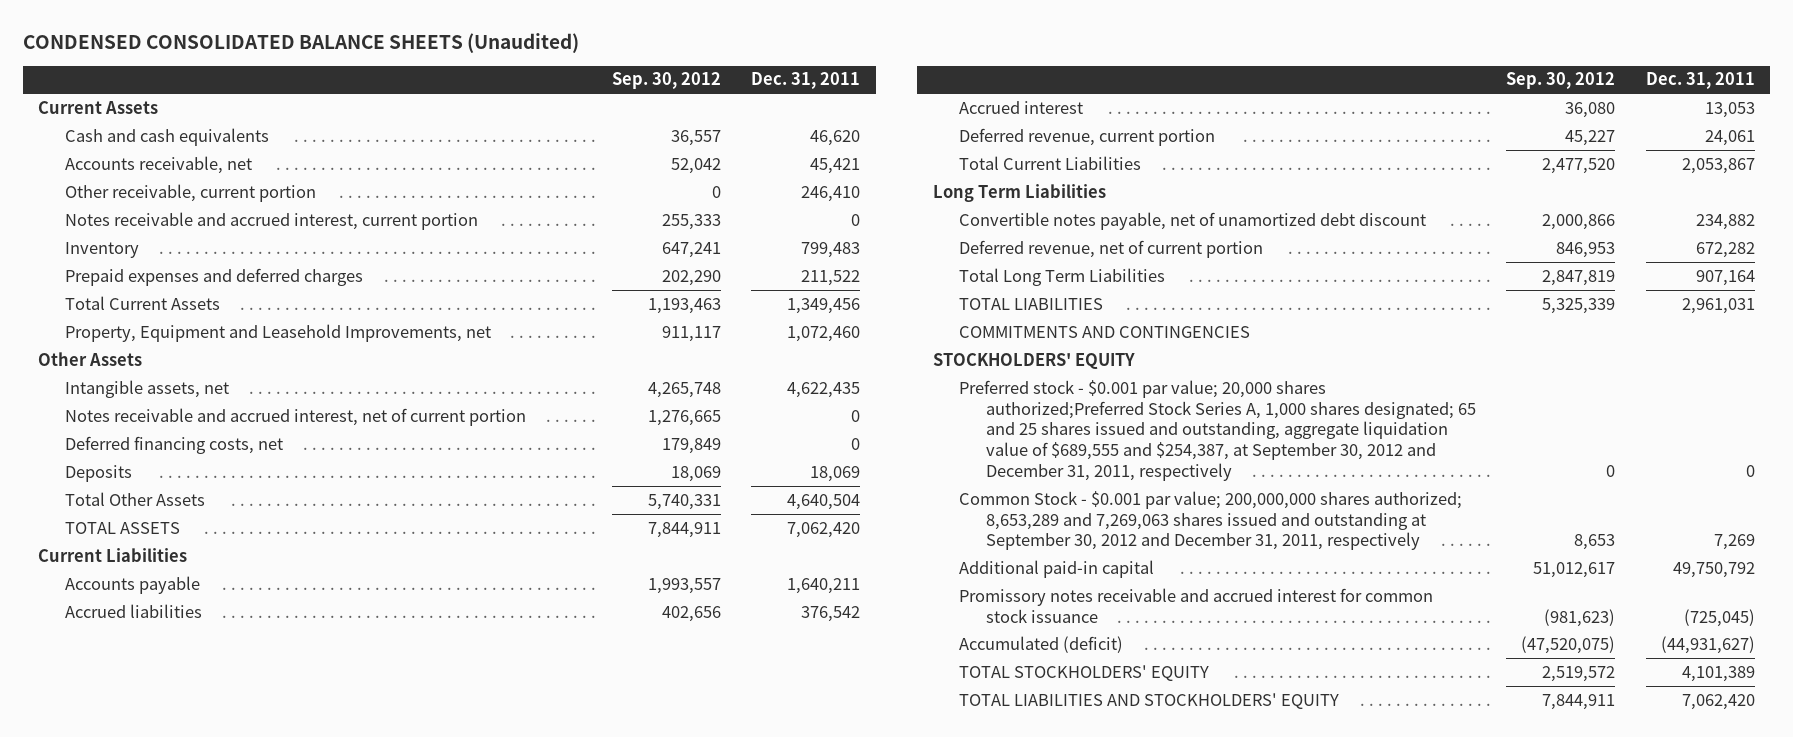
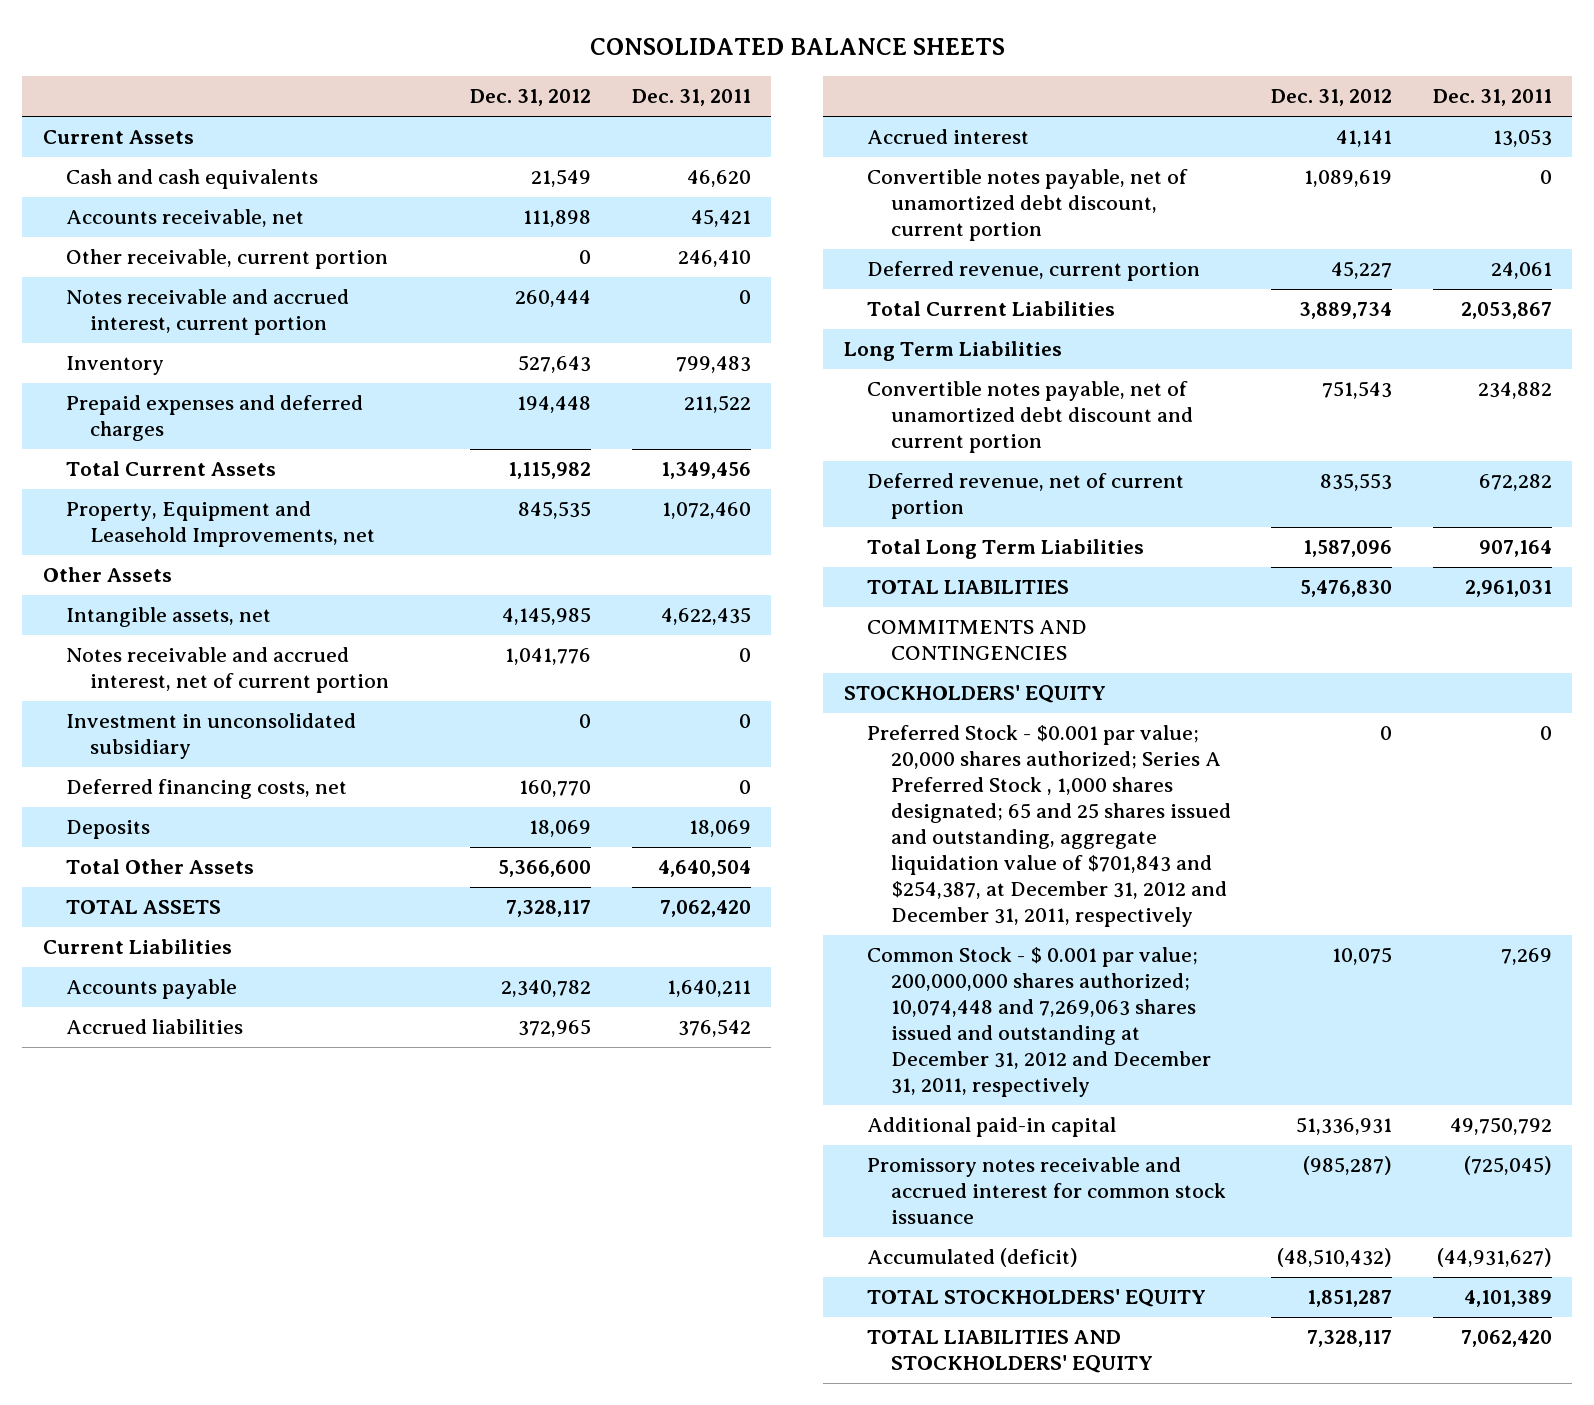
- CONDENSED CONSOLIDATED BALANCE SHEETS (Unaudited)
+ CONSOLIDATED BALANCE SHEETS
- | Sep. 30, 2012 | Dec. 31, 2011
+ | Dec. 31, 2012 | Dec. 31, 2011
+ Investment in unconsolidated subsidiary | 0 | 0
+ Convertible notes payable, net of unamortized debt discount, current portion | 1,089,619 | 0
- Convertible notes payable, net of unamortized debt discount | 2,000,866 | 234,882
+ Convertible notes payable, net of unamortized debt discount and current portion | 751,543 | 234,882
- Preferred stock - $0.001 par value; 20,000 shares authorized;Preferred Stock Series A, 1,000 shares designated; 65 and 25 shares issued and outstanding, aggregate liquidation value of $689,555 and $254,387, at September 30, 2012 and December 31, 2011, respectively | 0 | 0
- Common Stock - $0.001 par value; 200,000,000 shares authorized; 8,653,289 and 7,269,063 shares issued and outstanding at September 30, 2012 and December 31, 2011, respectively | 8,653 | 7,269
+ Preferred Stock - $0.001 par value; 20,000 shares authorized; Series A Preferred Stock , 1,000 shares designated; 65 and 25 shares issued and outstanding, aggregate liquidation value of $701,843 and $254,387, at December 31, 2012 and December 31, 2011, respectively | 0 | 0
+ Common Stock - $ 0.001 par value; 200,000,000 shares authorized; 10,074,448 and 7,269,063 shares issued and outstanding at December 31, 2012 and December 31, 2011, respectively | 10,075 | 7,269

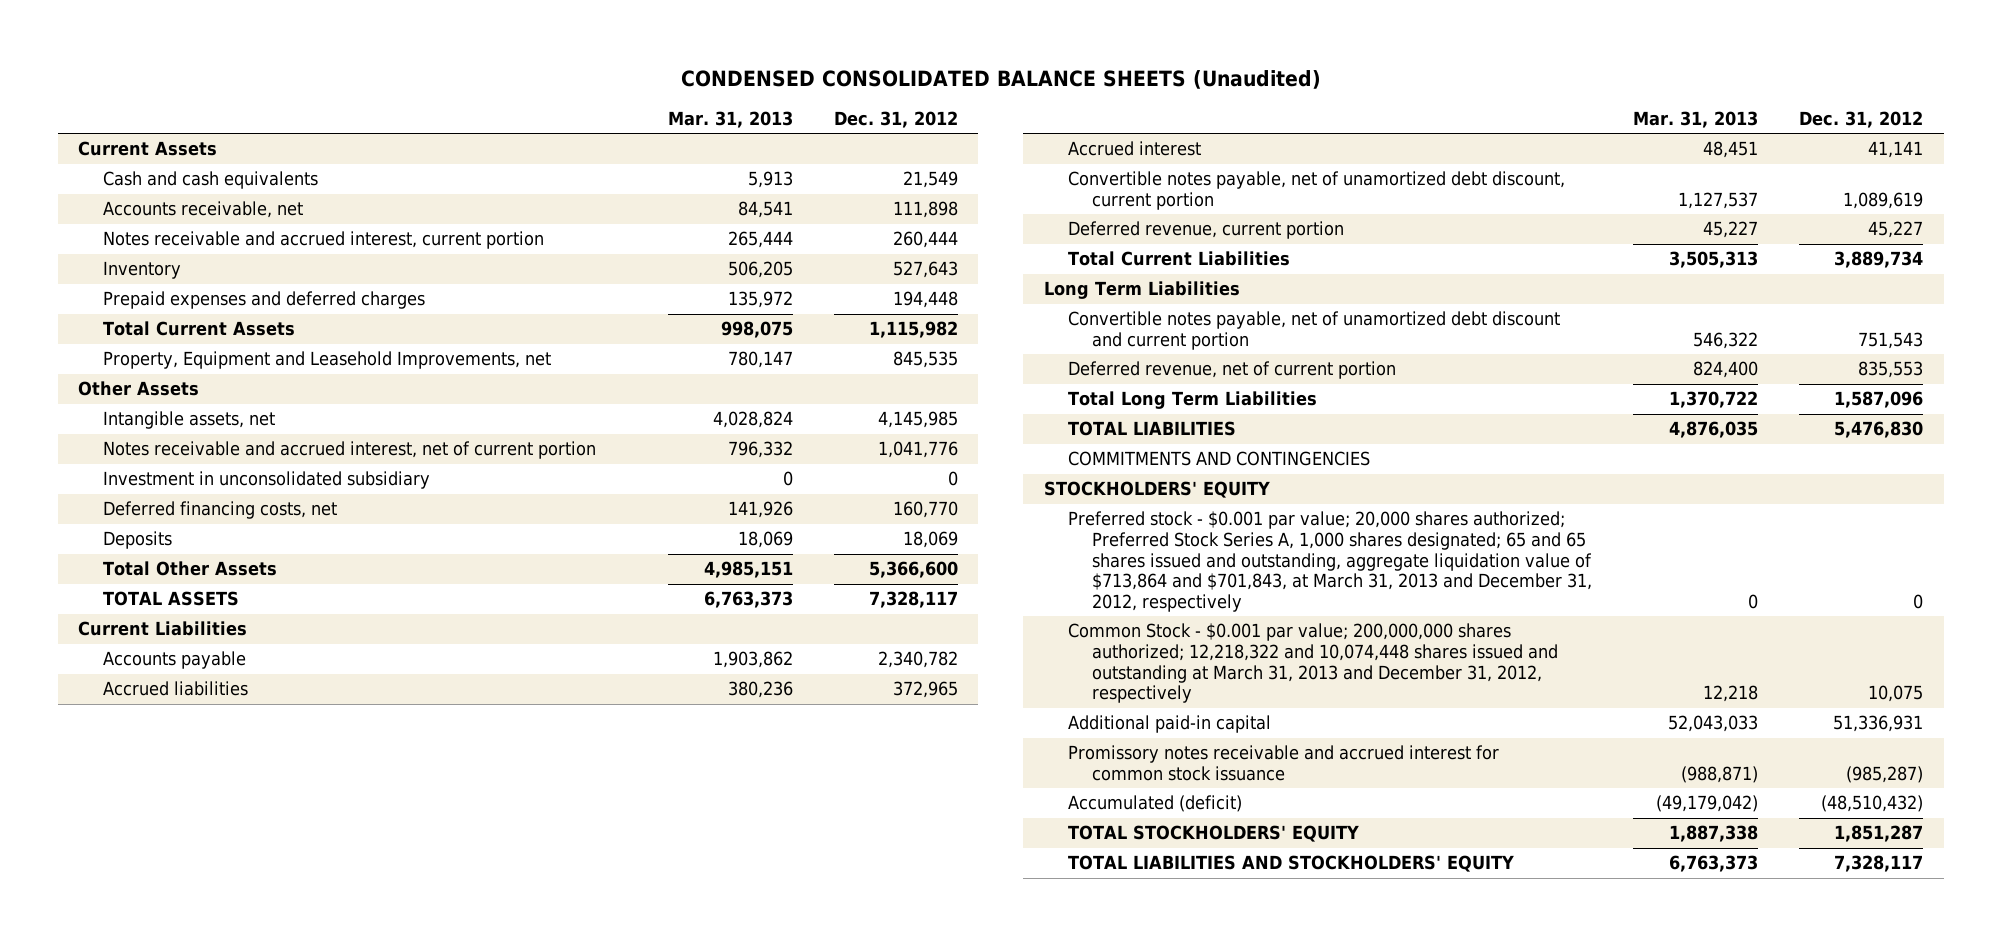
- CONSOLIDATED BALANCE SHEETS
+ CONDENSED CONSOLIDATED BALANCE SHEETS (Unaudited)
- | Dec. 31, 2012 | Dec. 31, 2011
+ | Mar. 31, 2013 | Dec. 31, 2012
- Other receivable, current portion | 0 | 246,410
- Preferred Stock - $0.001 par value; 20,000 shares authorized; Series A Preferred Stock , 1,000 shares designated; 65 and 25 shares issued and outstanding, aggregate liquidation value of $701,843 and $254,387, at December 31, 2012 and December 31, 2011, respectively | 0 | 0
- Common Stock - $ 0.001 par value; 200,000,000 shares authorized; 10,074,448 and 7,269,063 shares issued and outstanding at December 31, 2012 and December 31, 2011, respectively | 10,075 | 7,269
+ Preferred stock - $0.001 par value; 20,000 shares authorized; Preferred Stock Series A, 1,000 shares designated; 65 and 65 shares issued and outstanding, aggregate liquidation value of $713,864 and $701,843, at March 31, 2013 and December 31, 2012, respectively | 0 | 0
+ Common Stock - $0.001 par value; 200,000,000 shares authorized; 12,218,322 and 10,074,448 shares issued and outstanding at March 31, 2013 and December 31, 2012, respectively | 12,218 | 10,075

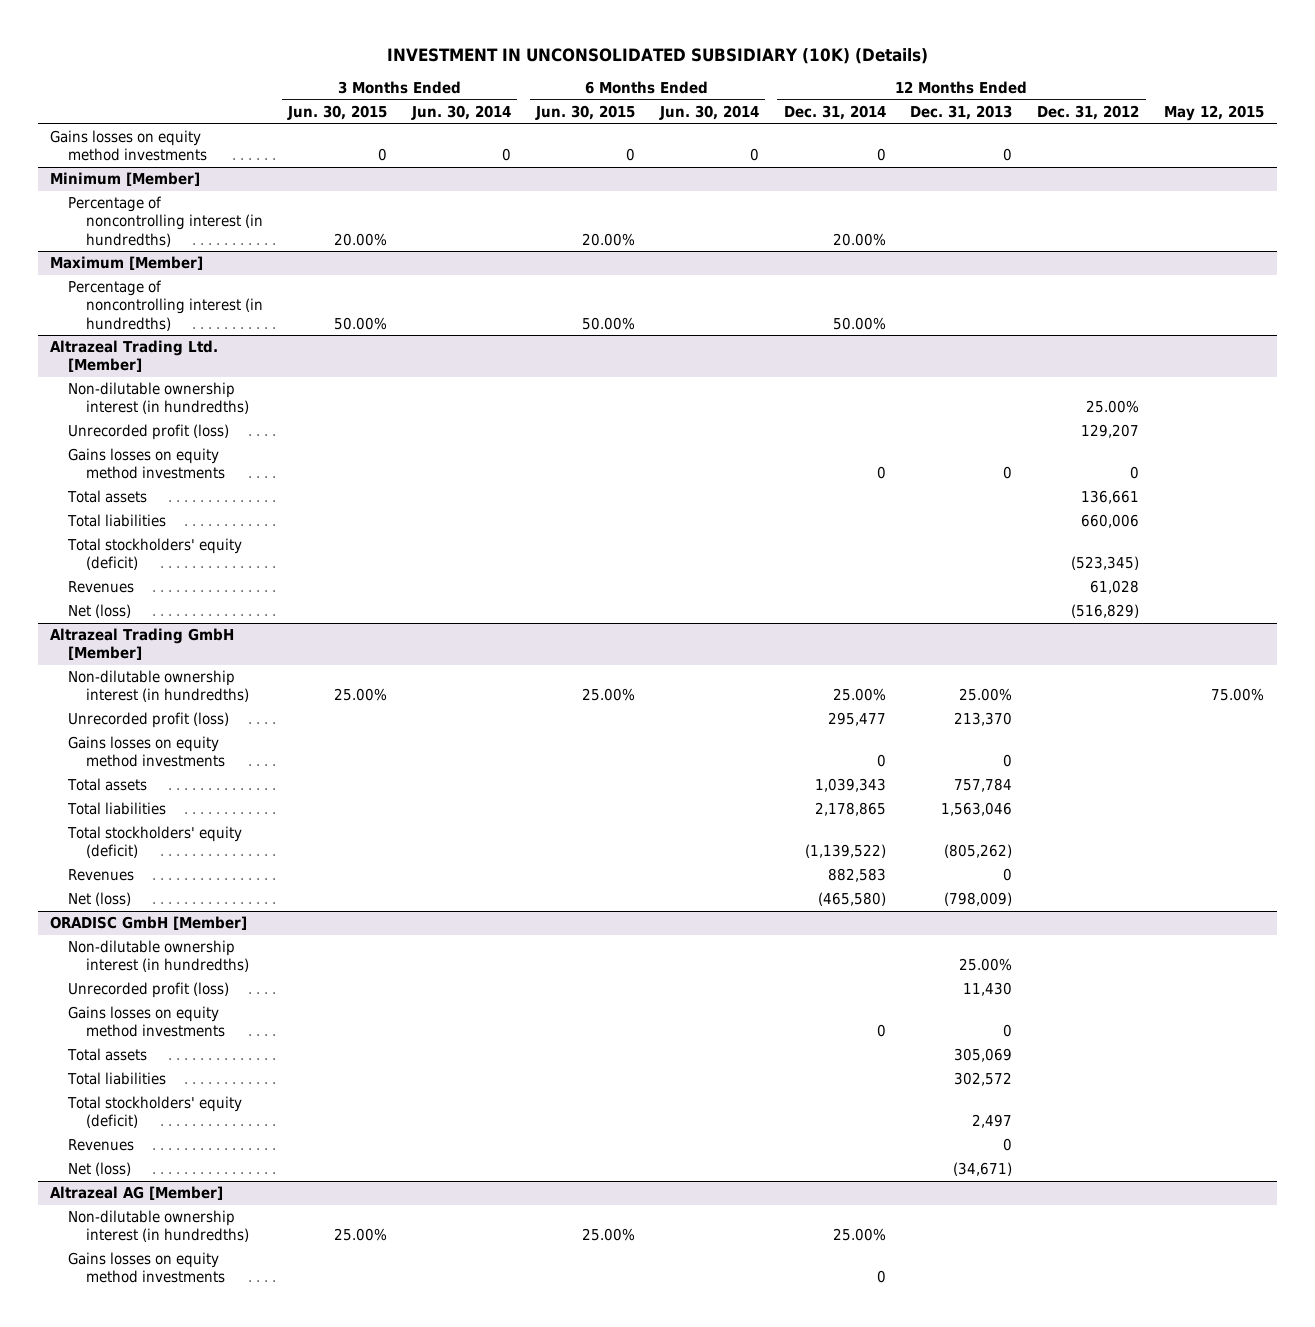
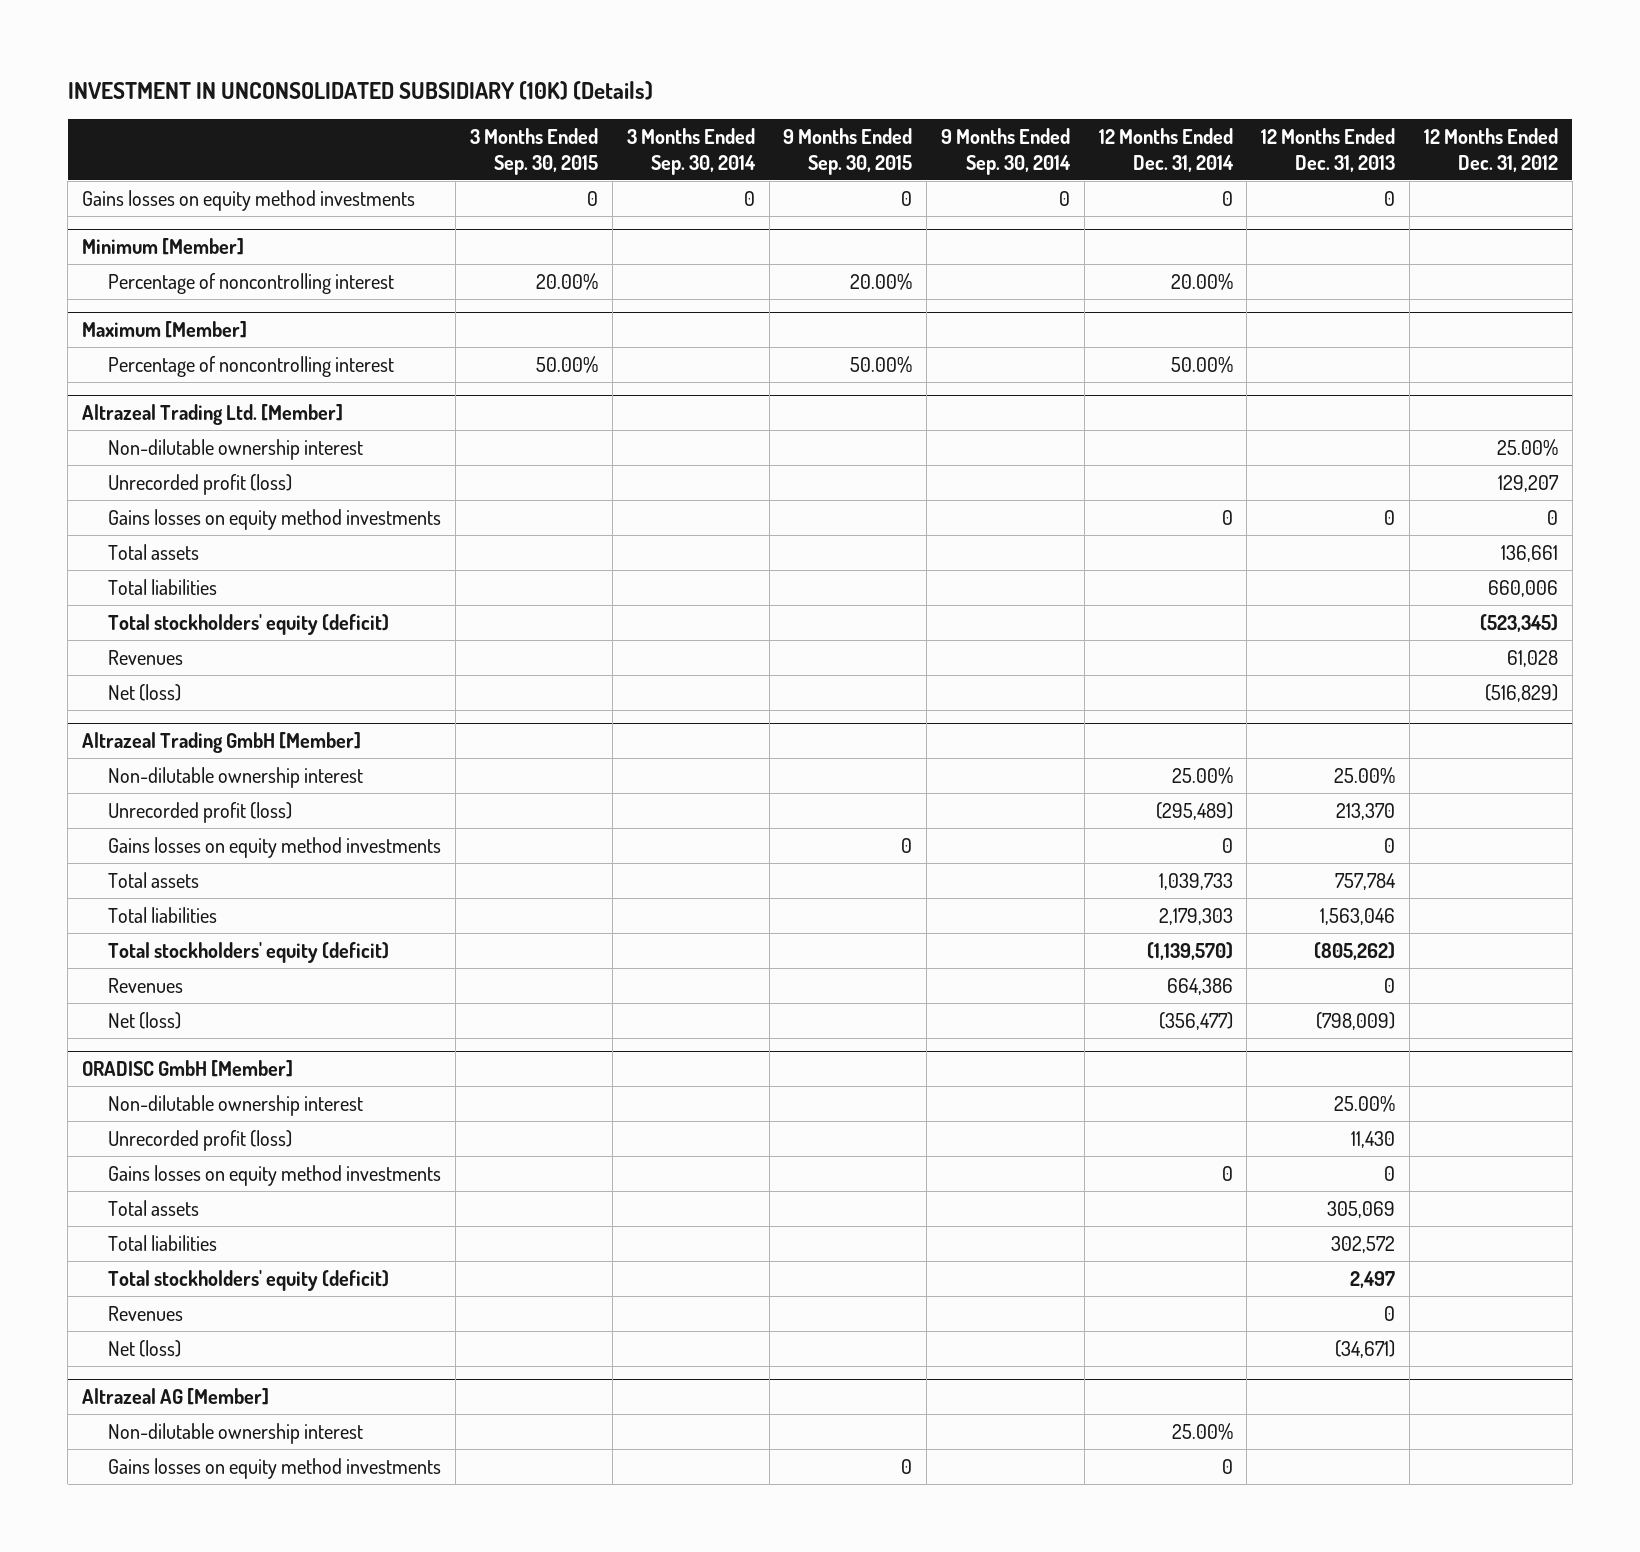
- | 3 Months Ended Jun. 30, 2015 | 3 Months Ended Jun. 30, 2014 | 6 Months Ended Jun. 30, 2015 | 6 Months Ended Jun. 30, 2014 | 12 Months Ended Dec. 31, 2014 | 12 Months Ended Dec. 31, 2013 | 12 Months Ended Dec. 31, 2012 | May 12, 2015
+ | 3 Months Ended Sep. 30, 2015 | 3 Months Ended Sep. 30, 2014 | 9 Months Ended Sep. 30, 2015 | 9 Months Ended Sep. 30, 2014 | 12 Months Ended Dec. 31, 2014 | 12 Months Ended Dec. 31, 2013 | 12 Months Ended Dec. 31, 2012
@ Minimum [Member]
- Percentage of noncontrolling interest (in hundredths) | 20.00% | | 20.00% | | 20.00% | | |
+ Percentage of noncontrolling interest | 20.00% | | 20.00% | | 20.00% | |
@ Maximum [Member]
- Percentage of noncontrolling interest (in hundredths) | 50.00% | | 50.00% | | 50.00% | | |
+ Percentage of noncontrolling interest | 50.00% | | 50.00% | | 50.00% | |
@ Altrazeal Trading Ltd. [Member]
- Non-dilutable ownership interest (in hundredths) | | | | | | | 25.00% |
+ Non-dilutable ownership interest | | | | | | | 25.00%
@ Altrazeal Trading GmbH [Member]
- Non-dilutable ownership interest (in hundredths) | 25.00% | | 25.00% | | 25.00% | 25.00% | | 75.00%
- Unrecorded profit (loss) | | | | | 295,477 | 213,370 | |
+ Non-dilutable ownership interest | | | | | 25.00% | 25.00% |
+ Unrecorded profit (loss) | | | | | (295,489) | 213,370 |
- Total assets | | | | | 1,039,343 | 757,784 | |
- Total liabilities | | | | | 2,178,865 | 1,563,046 | |
- Total stockholders' equity (deficit) | | | | | (1,139,522) | (805,262) | |
- Revenues | | | | | 882,583 | 0 | |
- Net (loss) | | | | | (465,580) | (798,009) | |
+ Total assets | | | | | 1,039,733 | 757,784 |
+ Total liabilities | | | | | 2,179,303 | 1,563,046 |
+ Total stockholders' equity (deficit) | | | | | (1,139,570) | (805,262) |
+ Revenues | | | | | 664,386 | 0 |
+ Net (loss) | | | | | (356,477) | (798,009) |
@ ORADISC GmbH [Member]
- Non-dilutable ownership interest (in hundredths) | | | | | | 25.00% | |
+ Non-dilutable ownership interest | | | | | | 25.00% |
@ Altrazeal AG [Member]
- Non-dilutable ownership interest (in hundredths) | 25.00% | | 25.00% | | 25.00% | | |
+ Non-dilutable ownership interest | | | | | 25.00% | |

